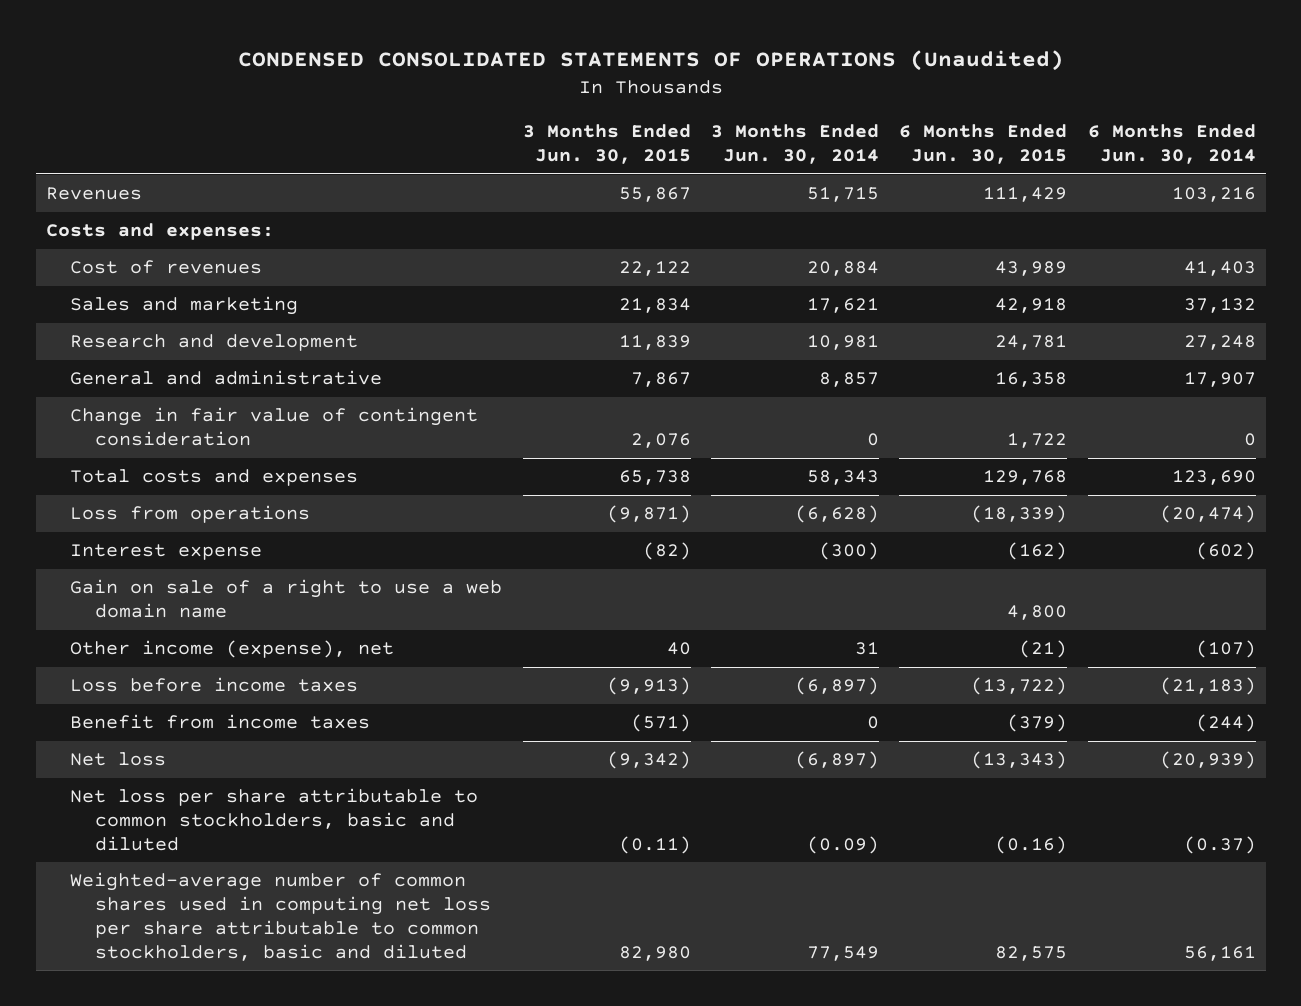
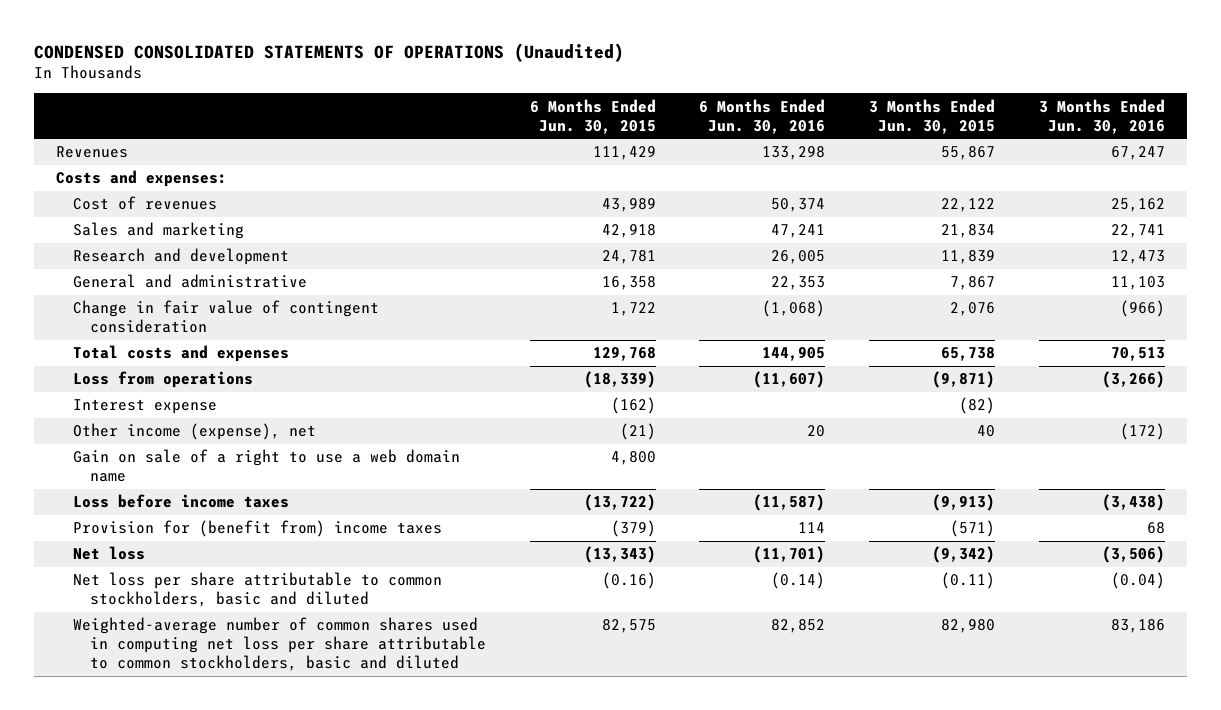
- | 3 Months Ended Jun. 30, 2015 | 3 Months Ended Jun. 30, 2014 | 6 Months Ended Jun. 30, 2015 | 6 Months Ended Jun. 30, 2014
+ | 6 Months Ended Jun. 30, 2015 | 6 Months Ended Jun. 30, 2016 | 3 Months Ended Jun. 30, 2015 | 3 Months Ended Jun. 30, 2016
moved down: Gain on sale of a right to use a web domain name | 4,800 | | |
- Benefit from income taxes | (571) | 0 | (379) | (244)
+ Provision for (benefit from) income taxes | (379) | 114 | (571) | 68

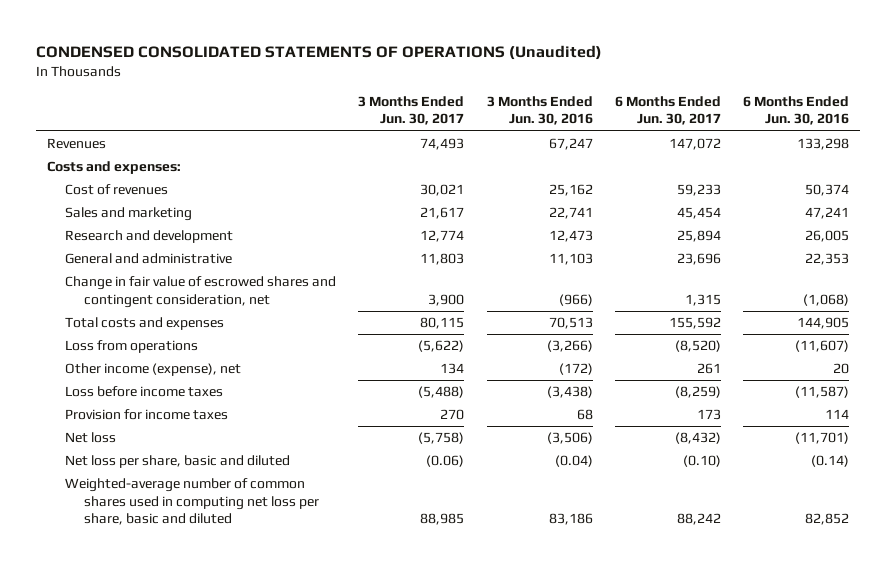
- | 6 Months Ended Jun. 30, 2015 | 6 Months Ended Jun. 30, 2016 | 3 Months Ended Jun. 30, 2015 | 3 Months Ended Jun. 30, 2016
+ | 3 Months Ended Jun. 30, 2017 | 3 Months Ended Jun. 30, 2016 | 6 Months Ended Jun. 30, 2017 | 6 Months Ended Jun. 30, 2016
- Change in fair value of contingent consideration | 1,722 | (1,068) | 2,076 | (966)
+ Change in fair value of escrowed shares and contingent consideration, net | 3,900 | (966) | 1,315 | (1,068)
- Interest expense | (162) | | (82) |
- Gain on sale of a right to use a web domain name | 4,800 | | |
- Provision for (benefit from) income taxes | (379) | 114 | (571) | 68
+ Provision for income taxes | 270 | 68 | 173 | 114
- Net loss per share attributable to common stockholders, basic and diluted | (0.16) | (0.14) | (0.11) | (0.04)
- Weighted-average number of common shares used in computing net loss per share attributable to common stockholders, basic and diluted | 82,575 | 82,852 | 82,980 | 83,186
+ Net loss per share, basic and diluted | (0.06) | (0.04) | (0.10) | (0.14)
+ Weighted-average number of common shares used in computing net loss per share, basic and diluted | 88,985 | 83,186 | 88,242 | 82,852

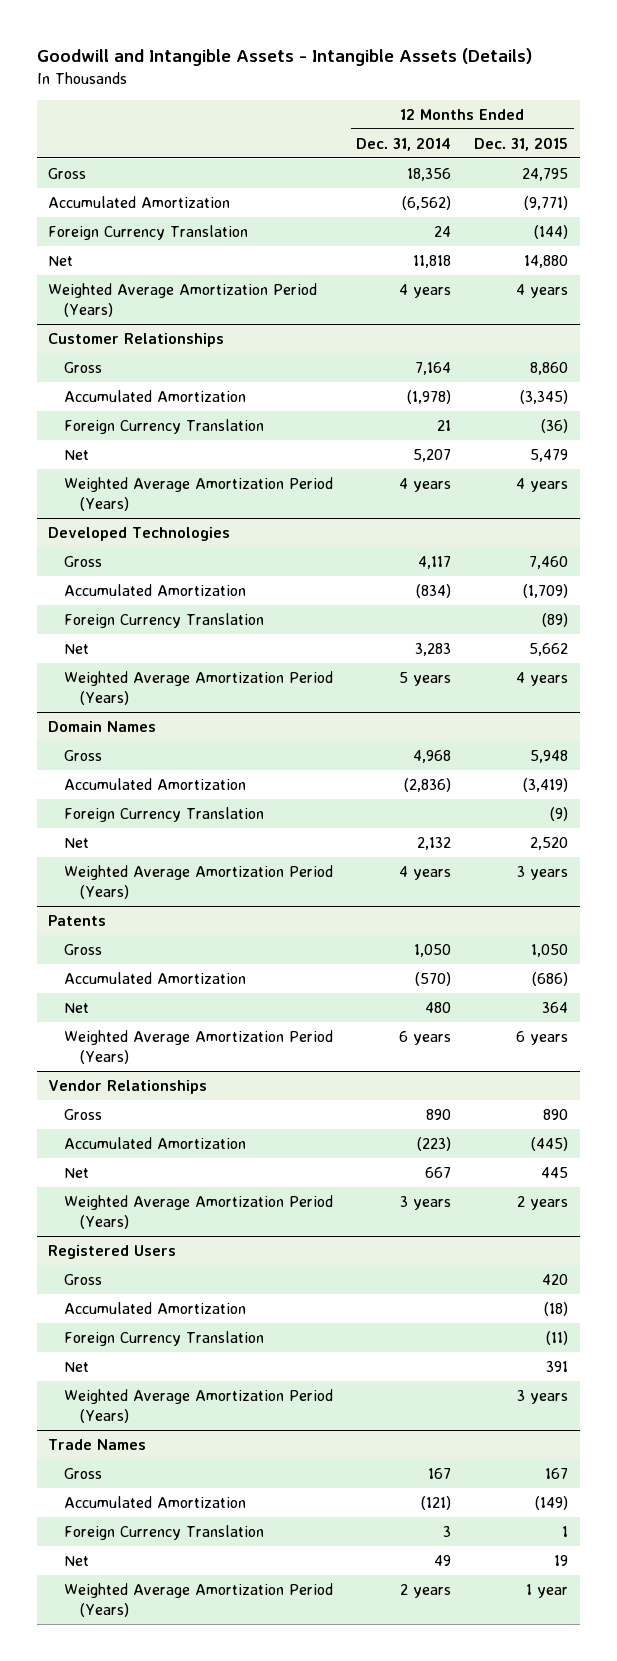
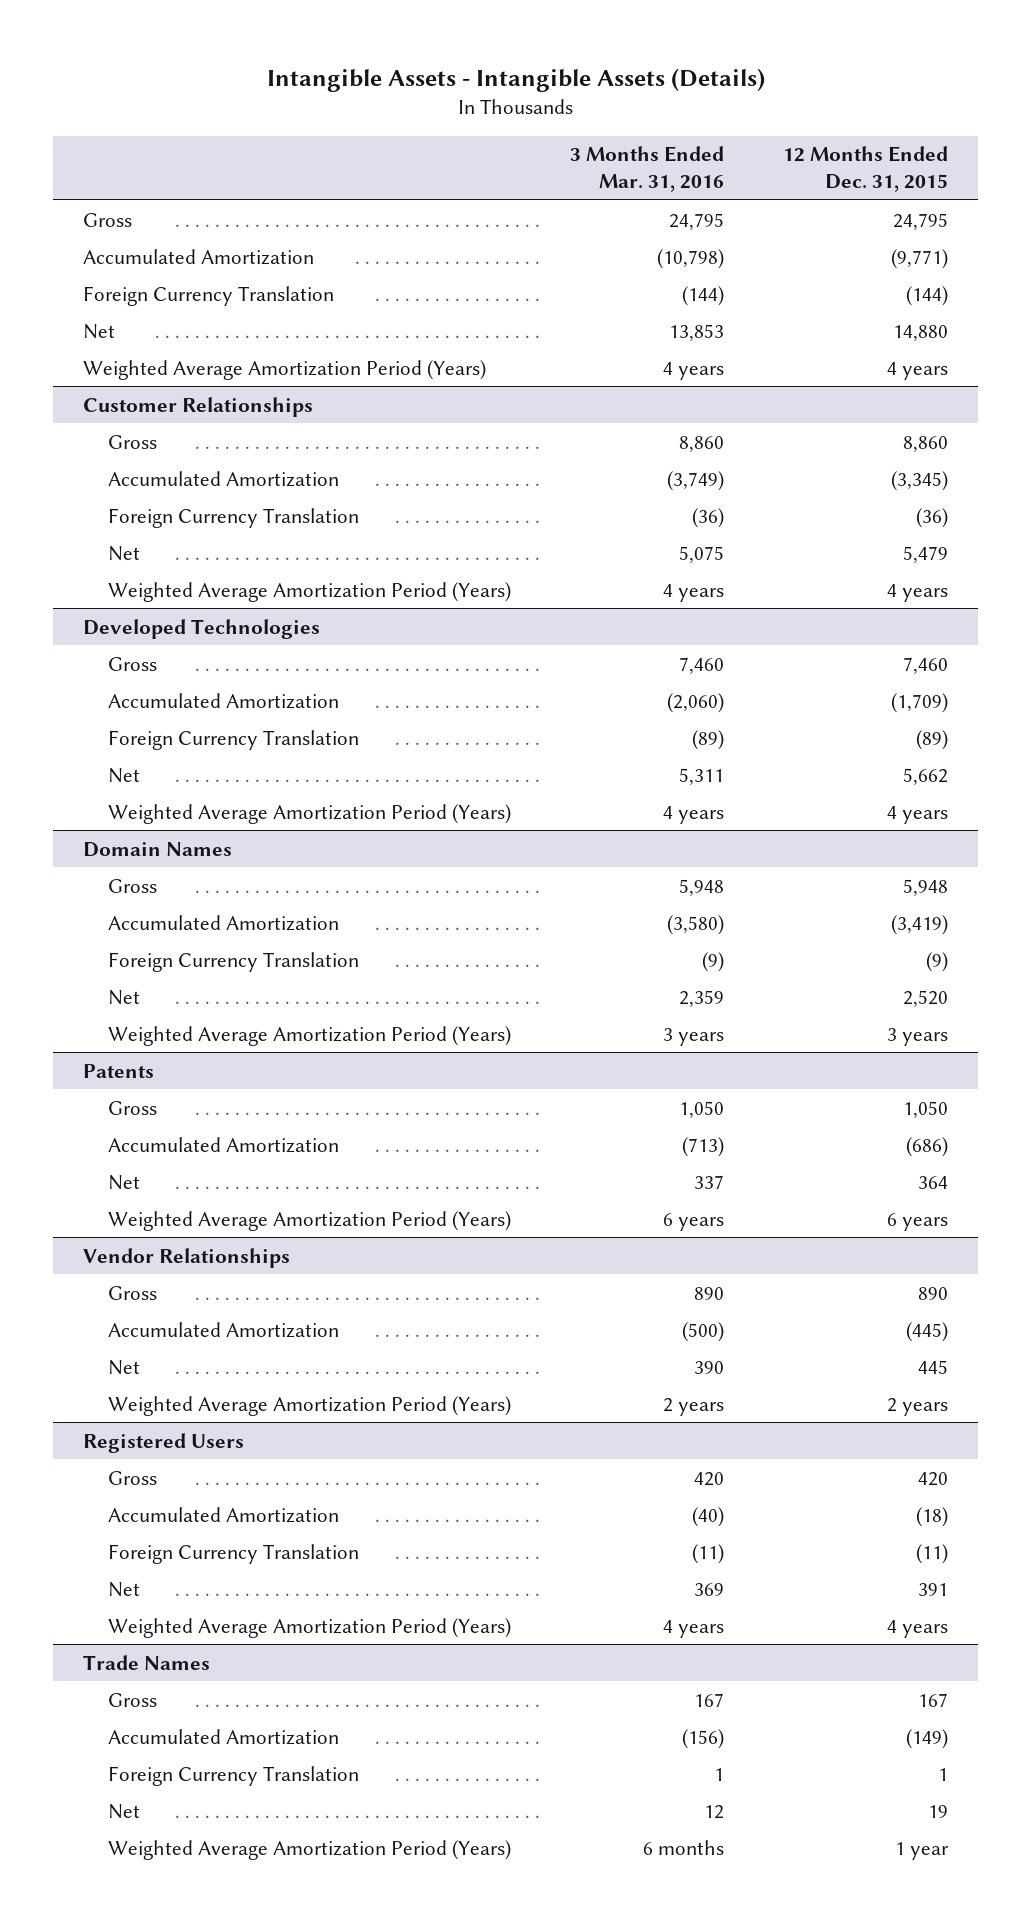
- Goodwill and Intangible Assets - Intangible Assets (Details)
+ Intangible Assets - Intangible Assets (Details)
- | 12 Months Ended Dec. 31, 2014 | 12 Months Ended Dec. 31, 2015
+ | 3 Months Ended Mar. 31, 2016 | 12 Months Ended Dec. 31, 2015
@ Registered Users
- Weighted Average Amortization Period (Years) | | 3 years
+ Weighted Average Amortization Period (Years) | 4 years | 4 years

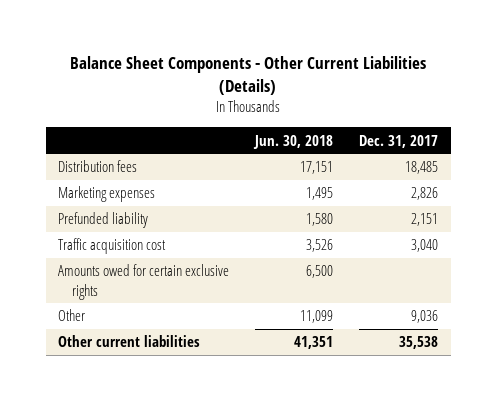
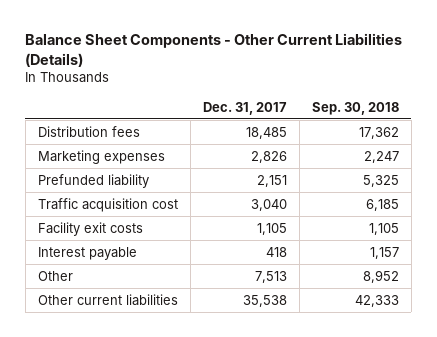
- | Jun. 30, 2018 | Dec. 31, 2017
+ | Dec. 31, 2017 | Sep. 30, 2018
- Amounts owed for certain exclusive rights | 6,500 |
- Other | 11,099 | 9,036
+ Facility exit costs | 1,105 | 1,105
+ Interest payable | 418 | 1,157
+ Other | 7,513 | 8,952

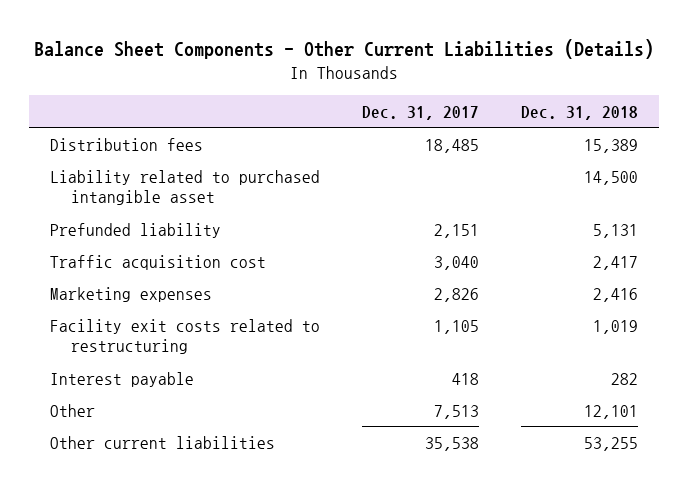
- | Dec. 31, 2017 | Sep. 30, 2018
+ | Dec. 31, 2017 | Dec. 31, 2018
+ Liability related to purchased intangible asset | | 14,500
- Facility exit costs | 1,105 | 1,105
moved down: Marketing expenses | 2,826 | 2,416
+ Facility exit costs related to restructuring | 1,105 | 1,019

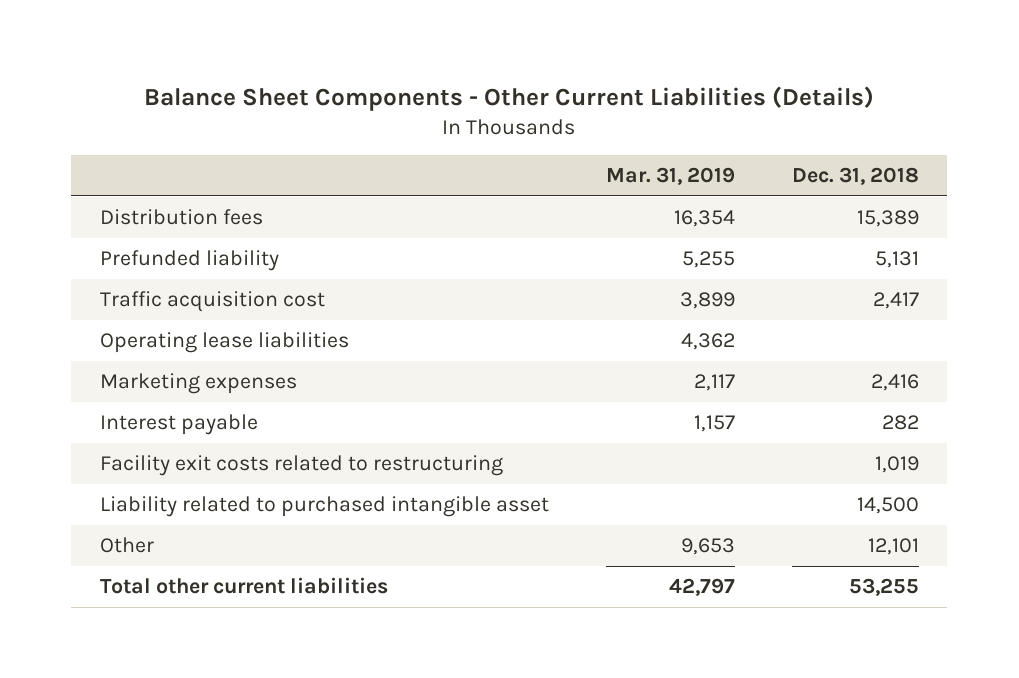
- | Dec. 31, 2017 | Dec. 31, 2018
+ | Mar. 31, 2019 | Dec. 31, 2018
+ Operating lease liabilities | 4,362 |
moved down: Facility exit costs related to restructuring | | 1,019
moved down: Liability related to purchased intangible asset | | 14,500
- Other current liabilities | 35,538 | 53,255
+ Total other current liabilities | 42,797 | 53,255

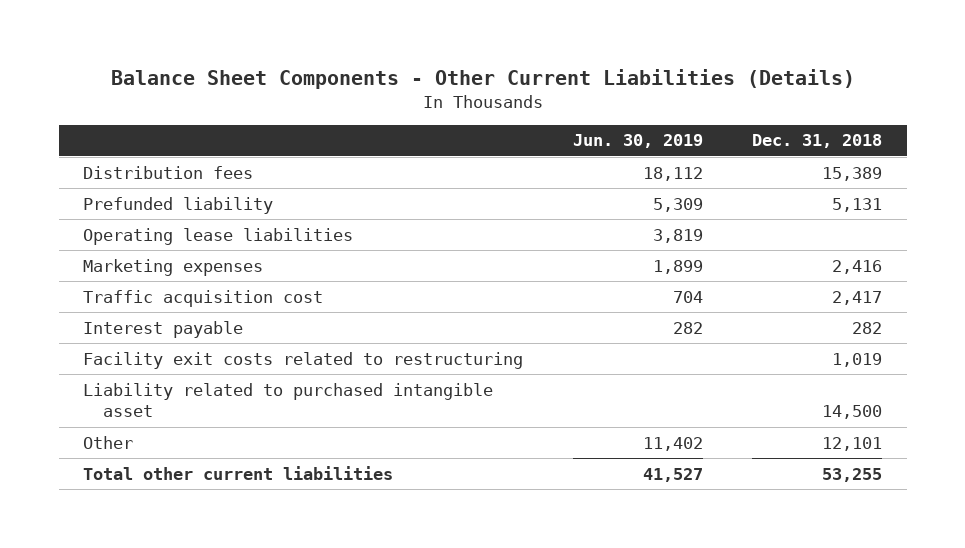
- | Mar. 31, 2019 | Dec. 31, 2018
+ | Jun. 30, 2019 | Dec. 31, 2018
moved down: Traffic acquisition cost | 704 | 2,417

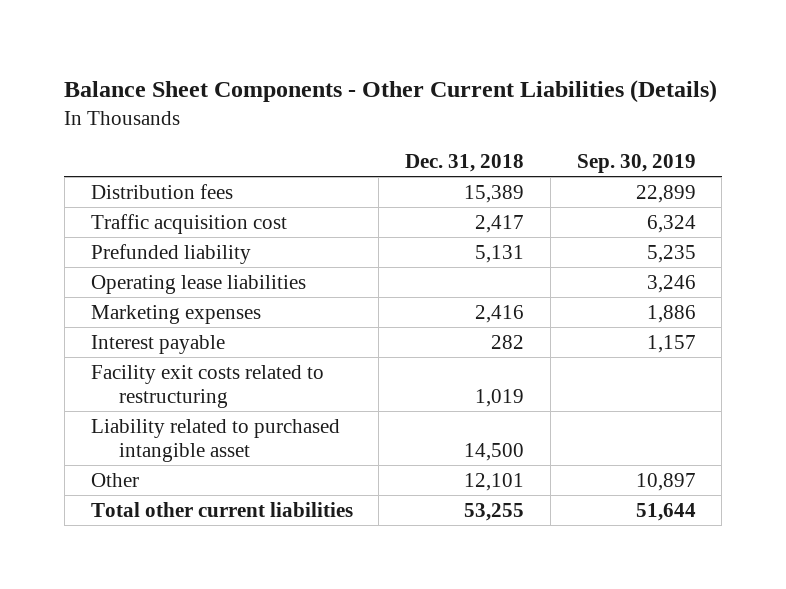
- | Jun. 30, 2019 | Dec. 31, 2018
+ | Dec. 31, 2018 | Sep. 30, 2019
moved up: Traffic acquisition cost | 2,417 | 6,324

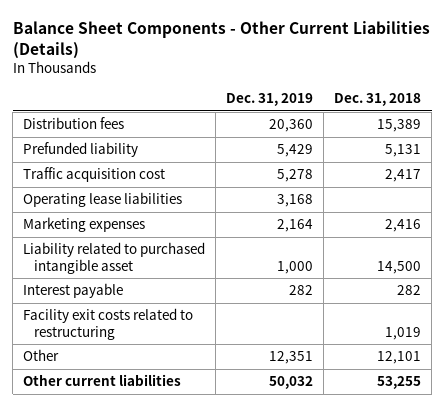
- | Dec. 31, 2018 | Sep. 30, 2019
+ | Dec. 31, 2019 | Dec. 31, 2018
moved down: Traffic acquisition cost | 5,278 | 2,417
moved up: Liability related to purchased intangible asset | 1,000 | 14,500
- Total other current liabilities | 53,255 | 51,644
+ Other current liabilities | 50,032 | 53,255

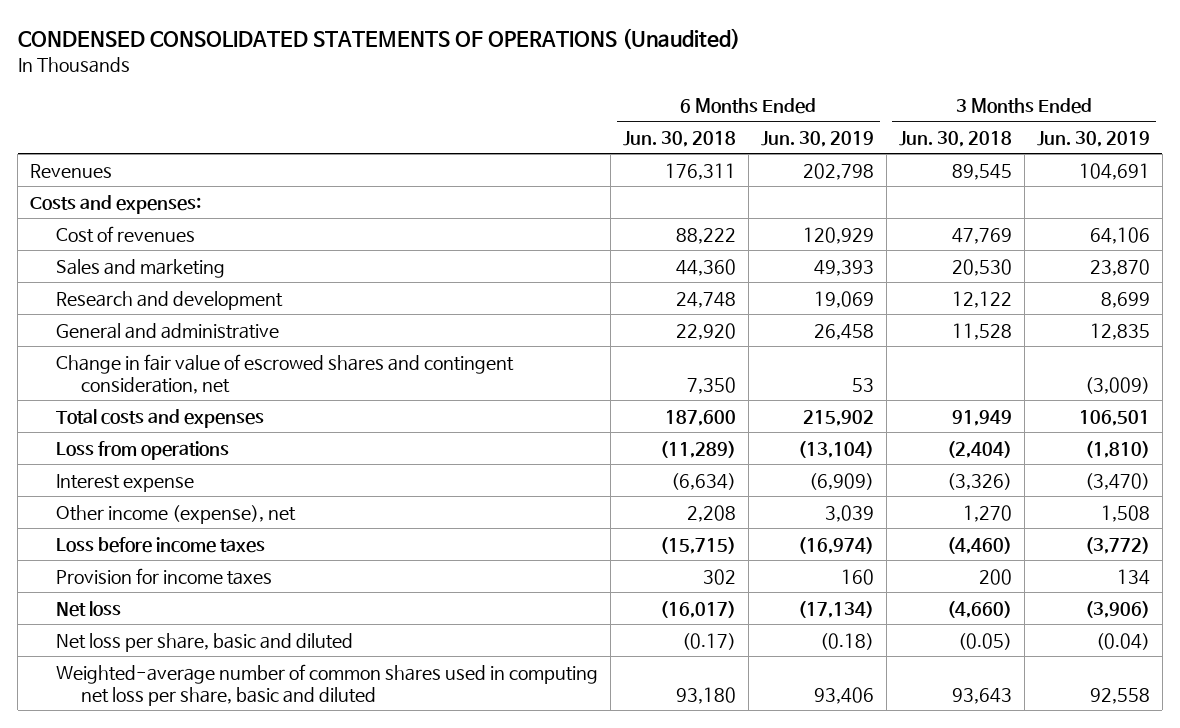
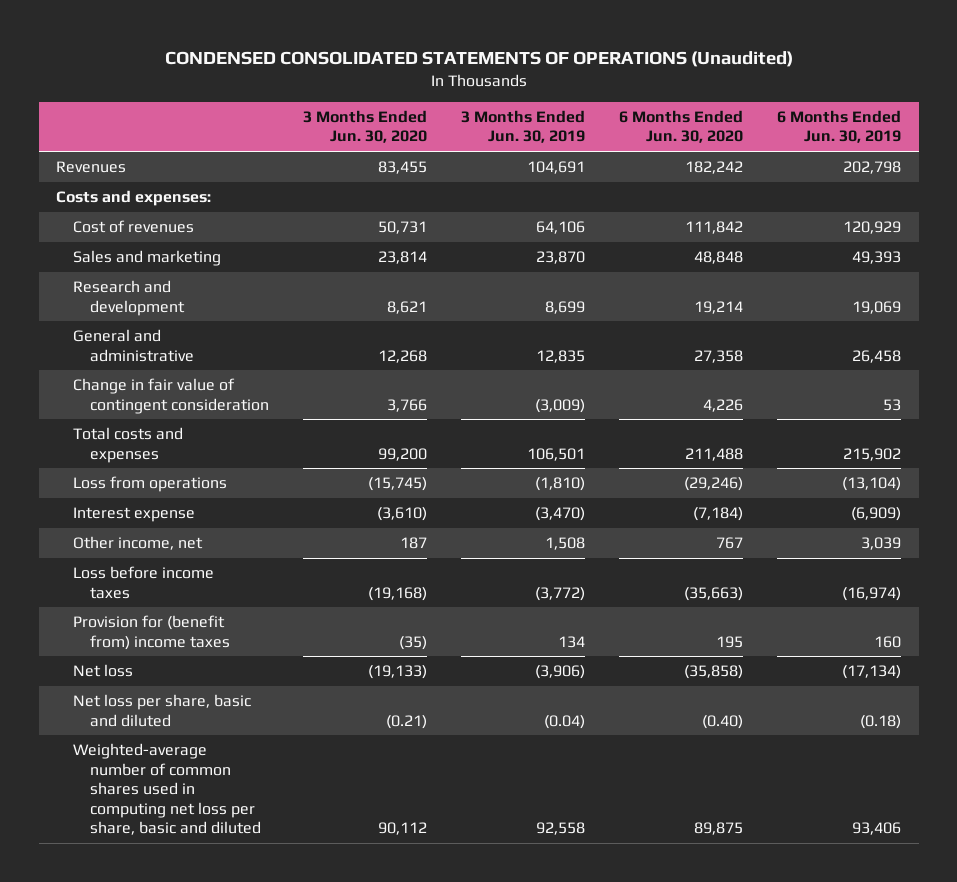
- | 6 Months Ended Jun. 30, 2018 | 6 Months Ended Jun. 30, 2019 | 3 Months Ended Jun. 30, 2018 | 3 Months Ended Jun. 30, 2019
+ | 3 Months Ended Jun. 30, 2020 | 3 Months Ended Jun. 30, 2019 | 6 Months Ended Jun. 30, 2020 | 6 Months Ended Jun. 30, 2019
- Change in fair value of escrowed shares and contingent consideration, net | 7,350 | 53 | | (3,009)
+ Change in fair value of contingent consideration | 3,766 | (3,009) | 4,226 | 53
- Other income (expense), net | 2,208 | 3,039 | 1,270 | 1,508
+ Other income, net | 187 | 1,508 | 767 | 3,039
- Provision for income taxes | 302 | 160 | 200 | 134
+ Provision for (benefit from) income taxes | (35) | 134 | 195 | 160

